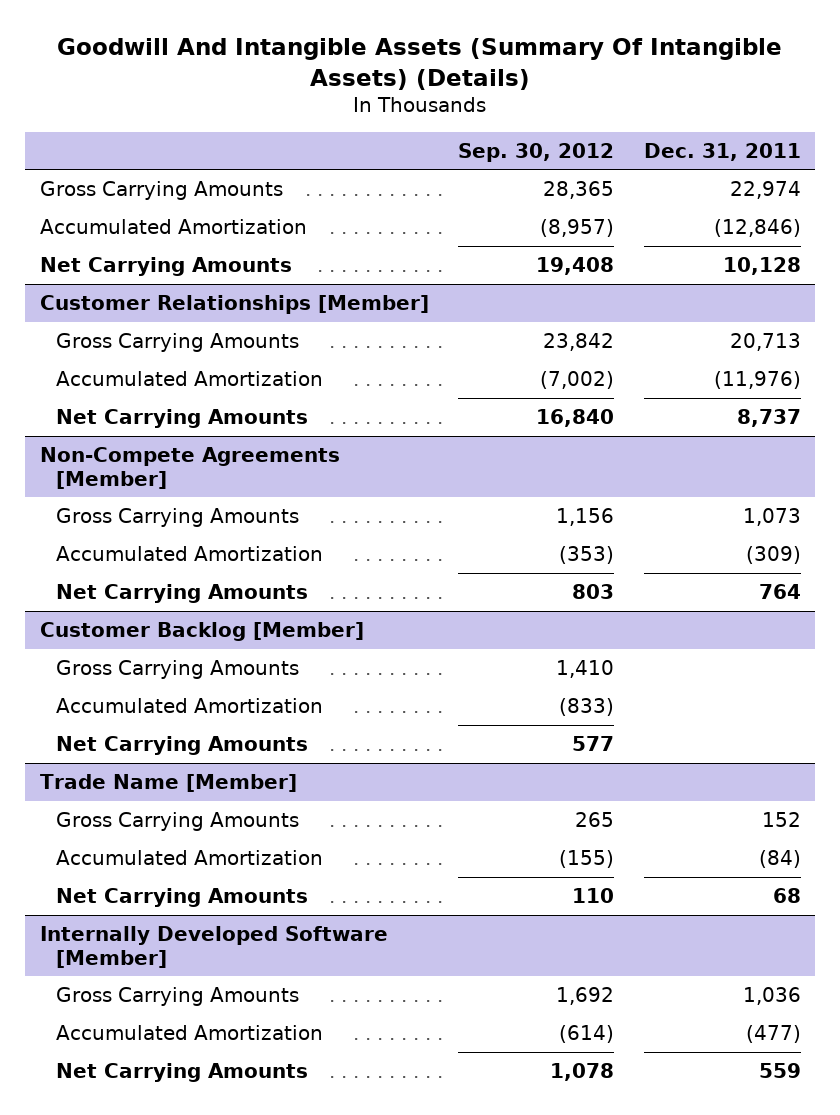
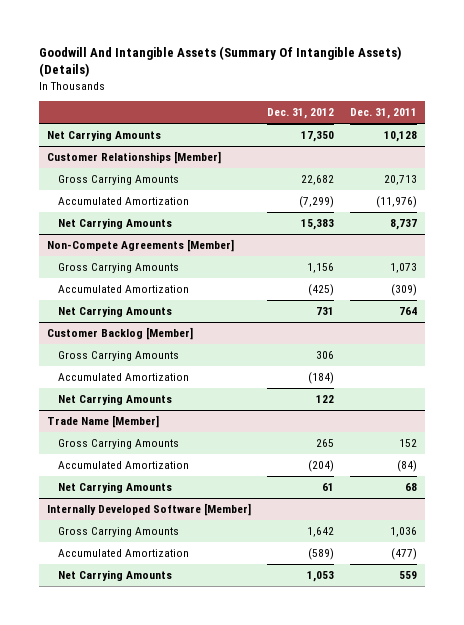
- | Sep. 30, 2012 | Dec. 31, 2011
+ | Dec. 31, 2012 | Dec. 31, 2011
- Gross Carrying Amounts | 28,365 | 22,974
- Accumulated Amortization | (8,957) | (12,846)

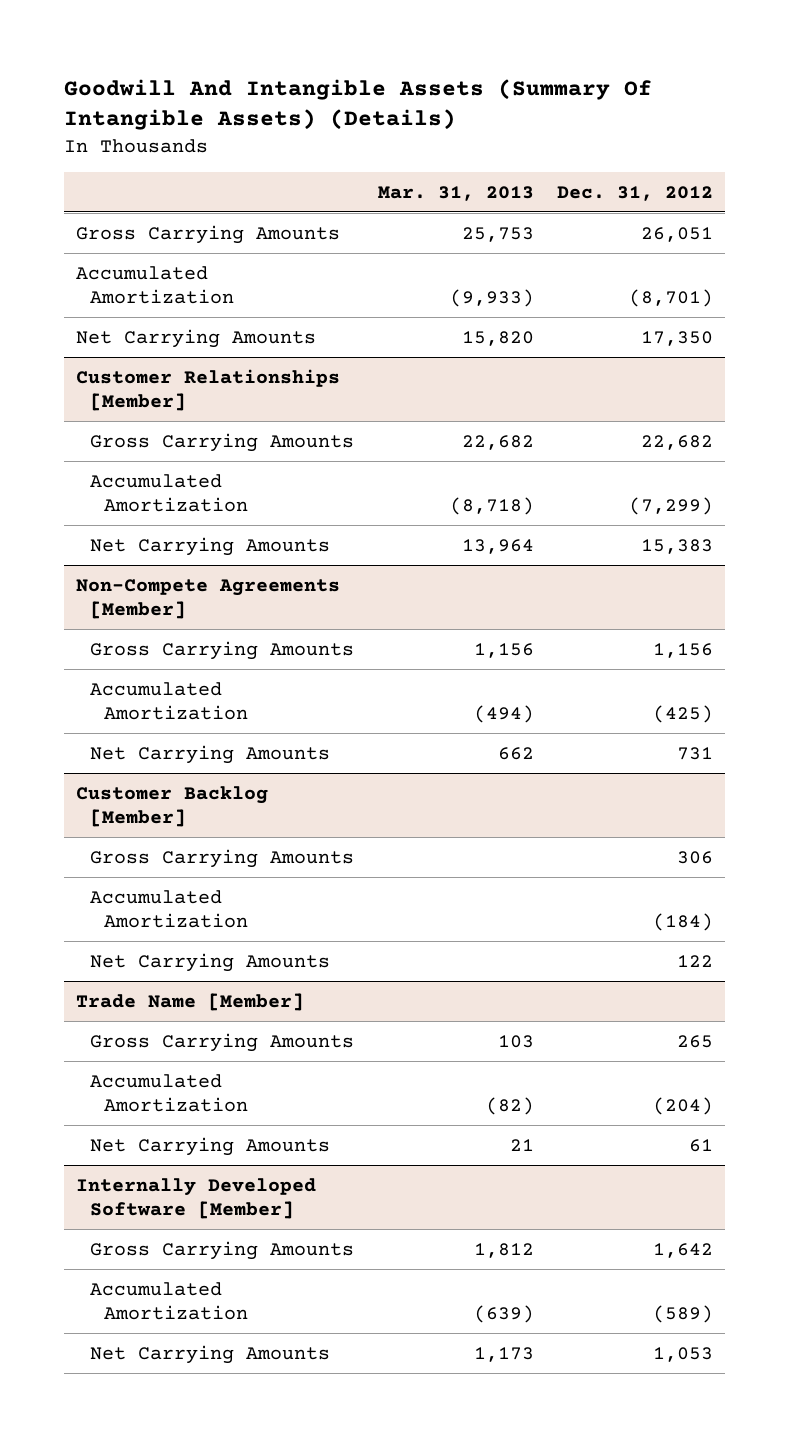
- | Dec. 31, 2012 | Dec. 31, 2011
+ | Mar. 31, 2013 | Dec. 31, 2012
+ Gross Carrying Amounts | 25,753 | 26,051
+ Accumulated Amortization | (9,933) | (8,701)

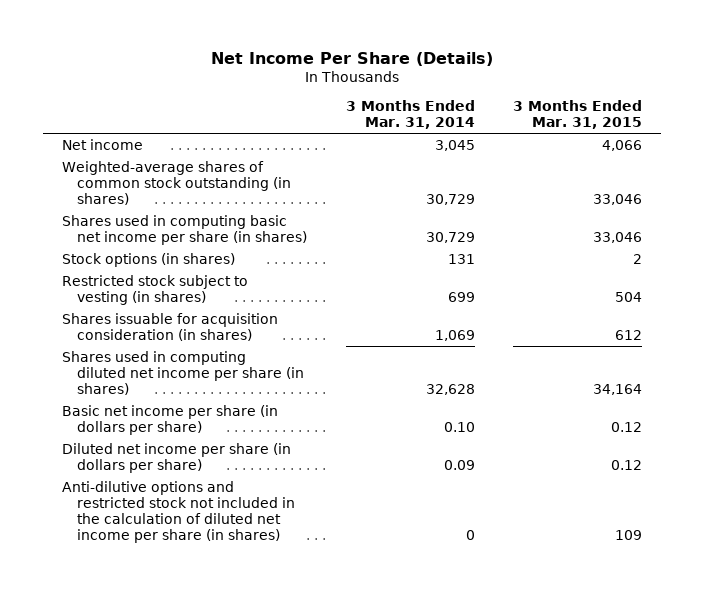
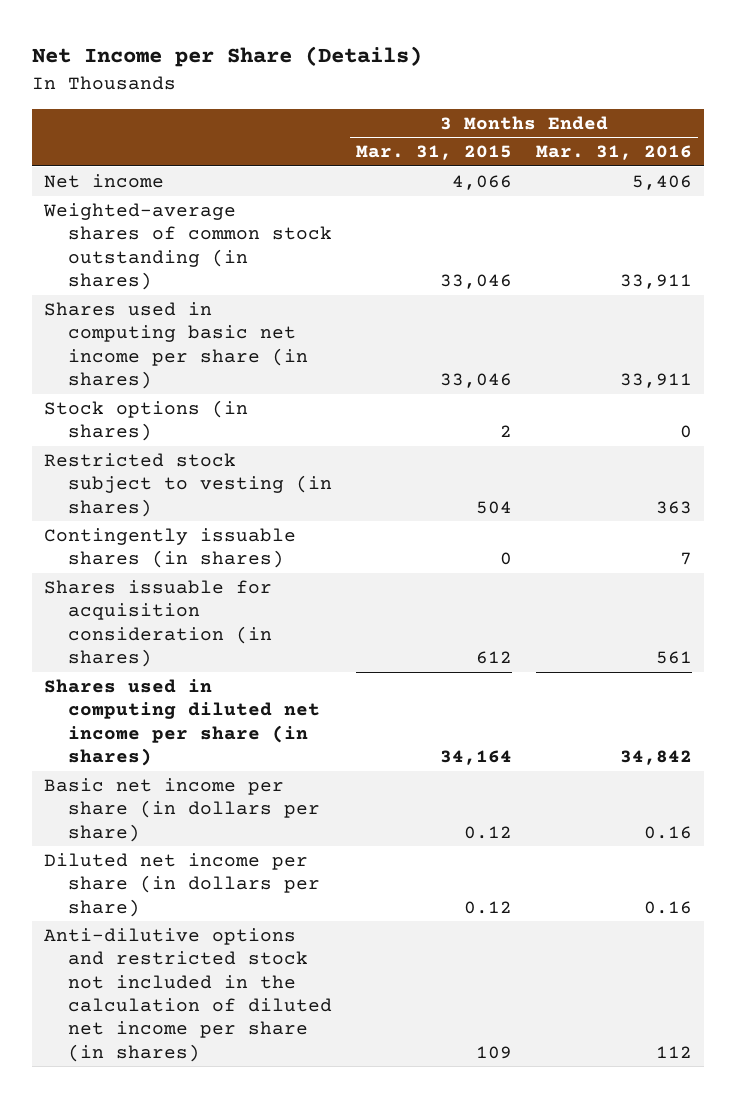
- Net Income Per Share (Details)
+ Net Income per Share (Details)
- | 3 Months Ended Mar. 31, 2014 | 3 Months Ended Mar. 31, 2015
+ | 3 Months Ended Mar. 31, 2015 | 3 Months Ended Mar. 31, 2016
+ Contingently issuable shares (in shares) | 0 | 7

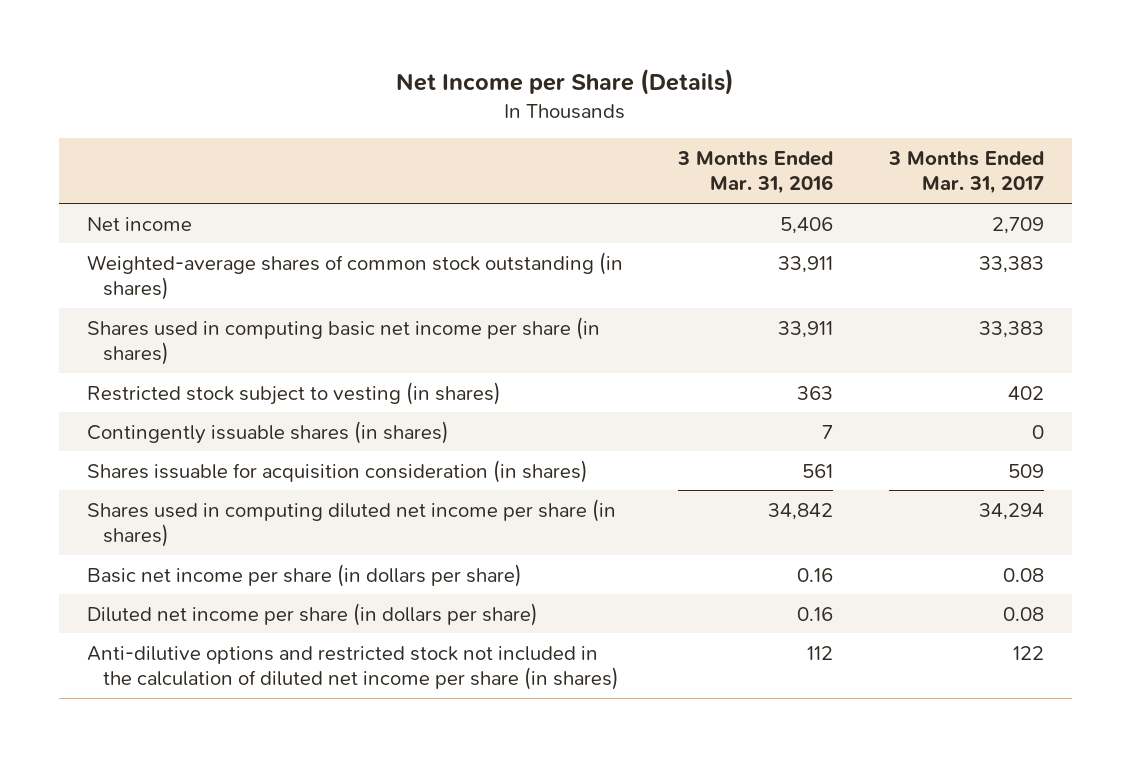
- | 3 Months Ended Mar. 31, 2015 | 3 Months Ended Mar. 31, 2016
+ | 3 Months Ended Mar. 31, 2016 | 3 Months Ended Mar. 31, 2017
- Stock options (in shares) | 2 | 0

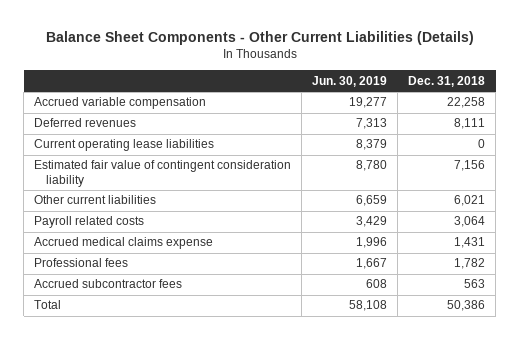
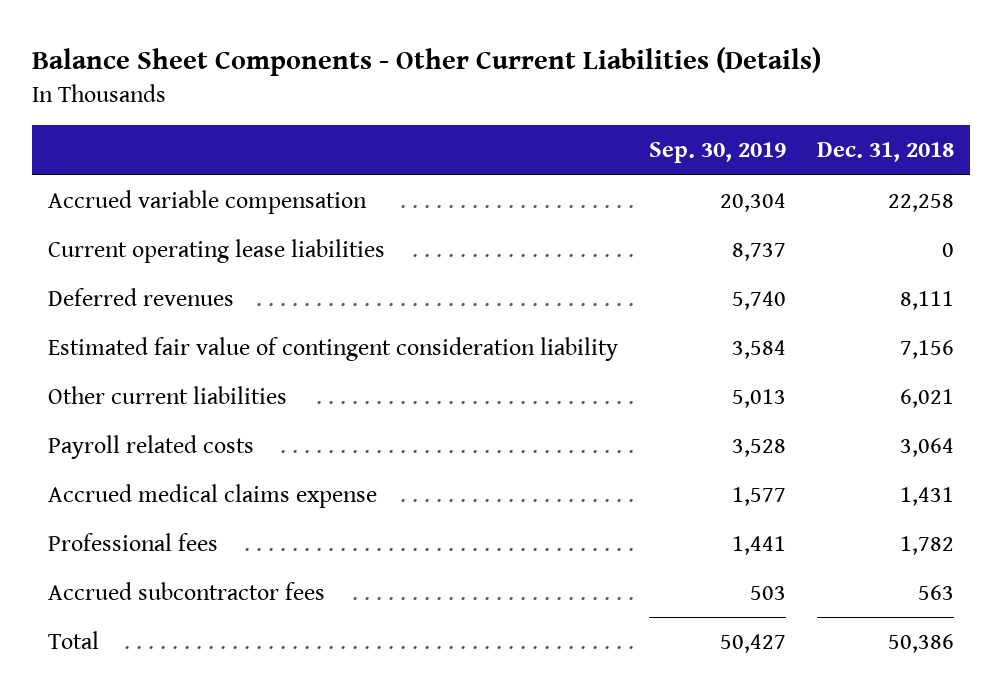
- | Jun. 30, 2019 | Dec. 31, 2018
+ | Sep. 30, 2019 | Dec. 31, 2018
moved down: Deferred revenues | 5,740 | 8,111

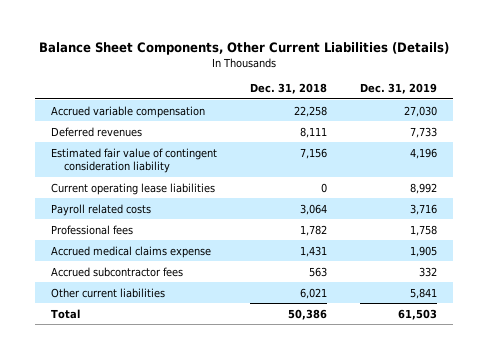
- Balance Sheet Components - Other Current Liabilities (Details)
+ Balance Sheet Components, Other Current Liabilities (Details)
- | Sep. 30, 2019 | Dec. 31, 2018
+ | Dec. 31, 2018 | Dec. 31, 2019
moved down: Current operating lease liabilities | 0 | 8,992
moved down: Accrued medical claims expense | 1,431 | 1,905
moved down: Other current liabilities | 6,021 | 5,841

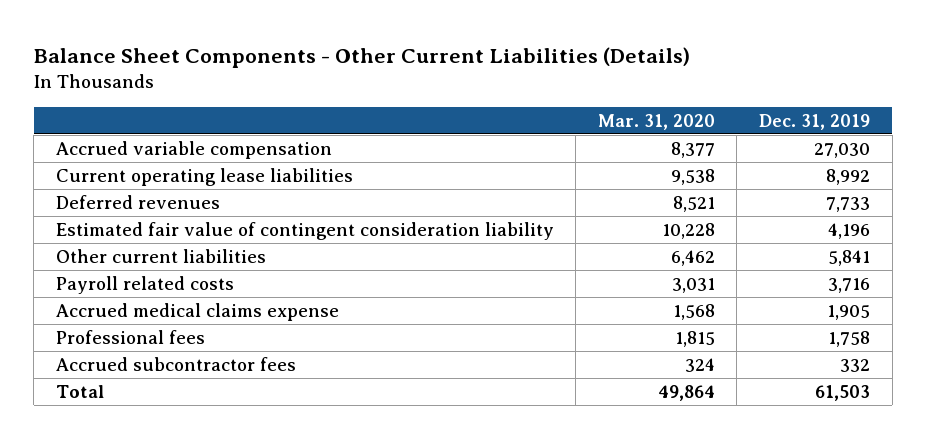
- Balance Sheet Components, Other Current Liabilities (Details)
+ Balance Sheet Components - Other Current Liabilities (Details)
- | Dec. 31, 2018 | Dec. 31, 2019
+ | Mar. 31, 2020 | Dec. 31, 2019
moved up: Current operating lease liabilities | 9,538 | 8,992
moved up: Other current liabilities | 6,462 | 5,841
moved down: Professional fees | 1,815 | 1,758

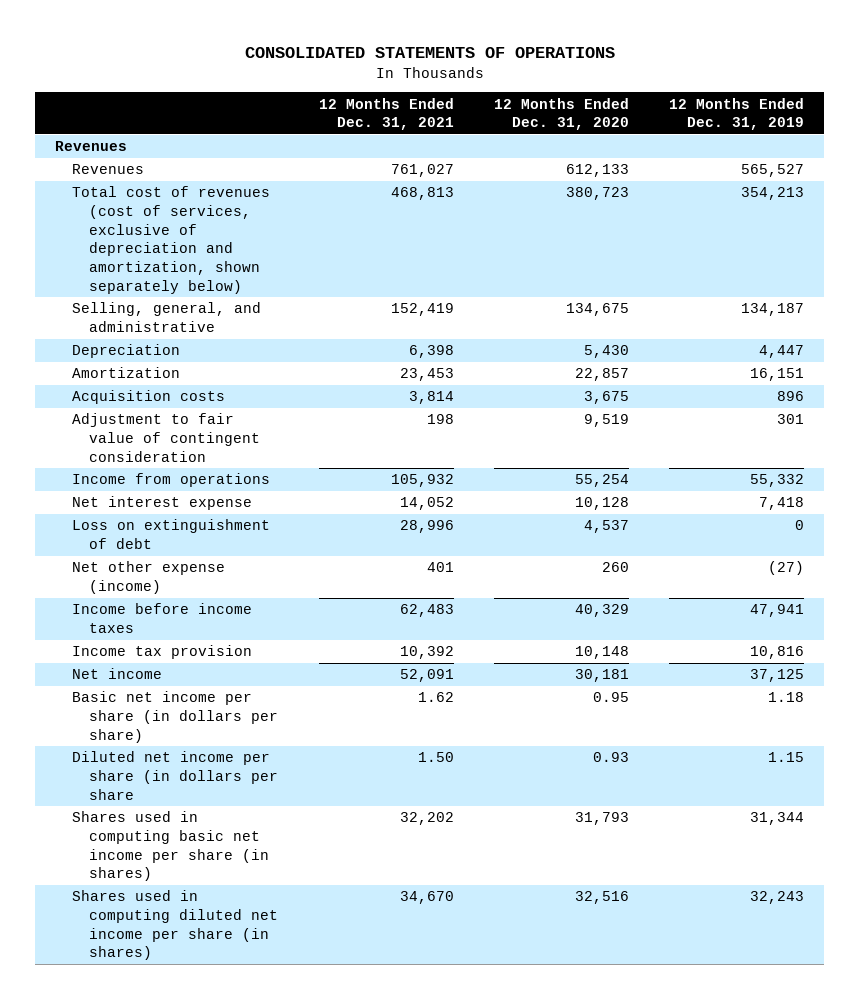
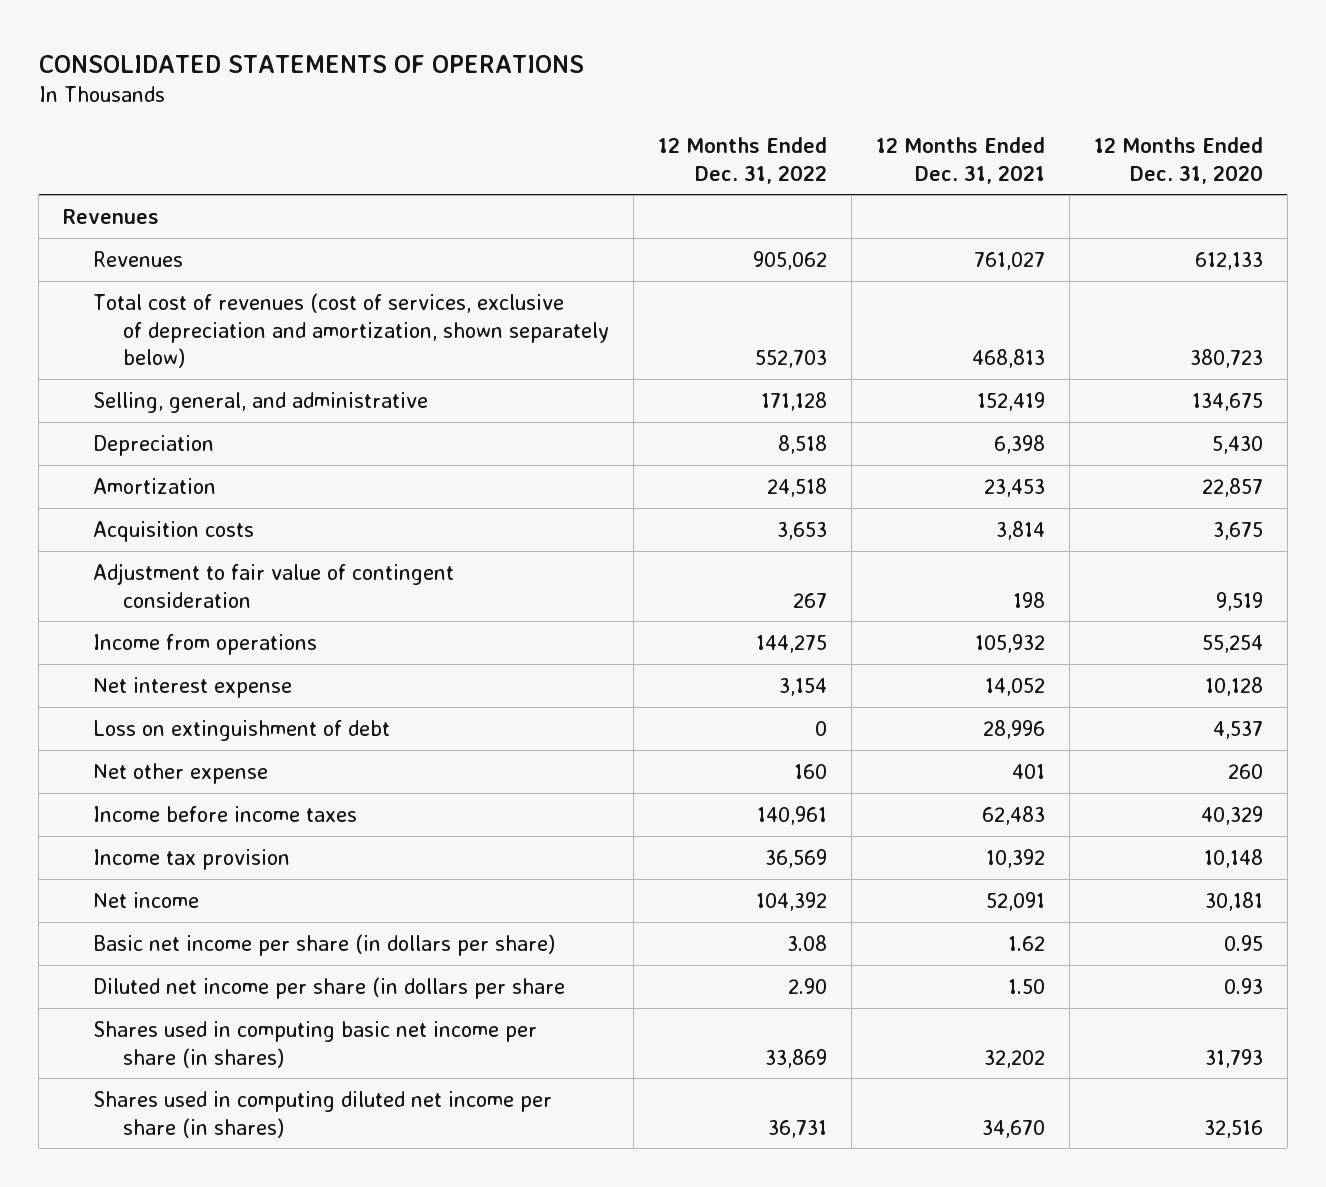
- | 12 Months Ended Dec. 31, 2021 | 12 Months Ended Dec. 31, 2020 | 12 Months Ended Dec. 31, 2019
+ | 12 Months Ended Dec. 31, 2022 | 12 Months Ended Dec. 31, 2021 | 12 Months Ended Dec. 31, 2020
- Net other expense (income) | 401 | 260 | (27)
+ Net other expense | 160 | 401 | 260

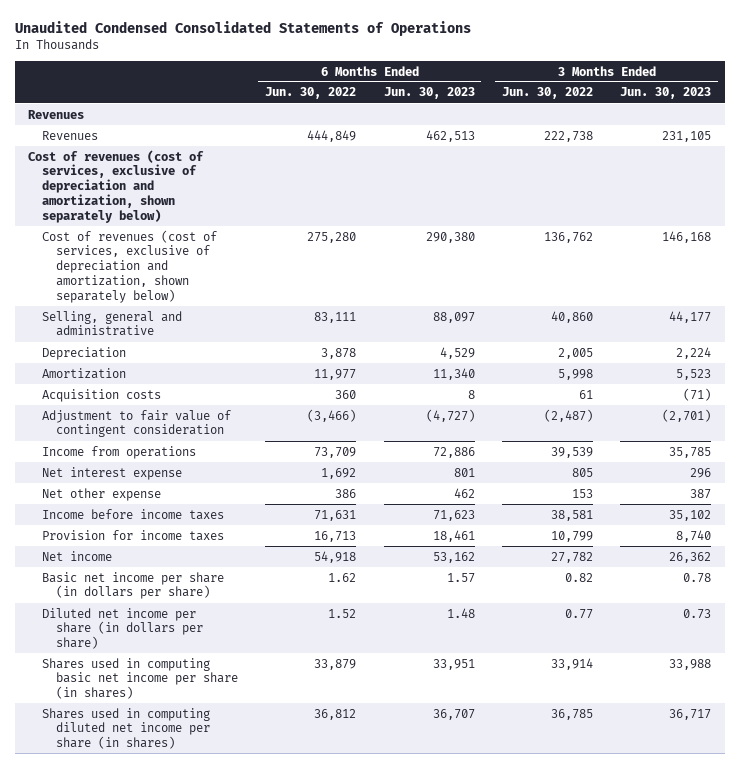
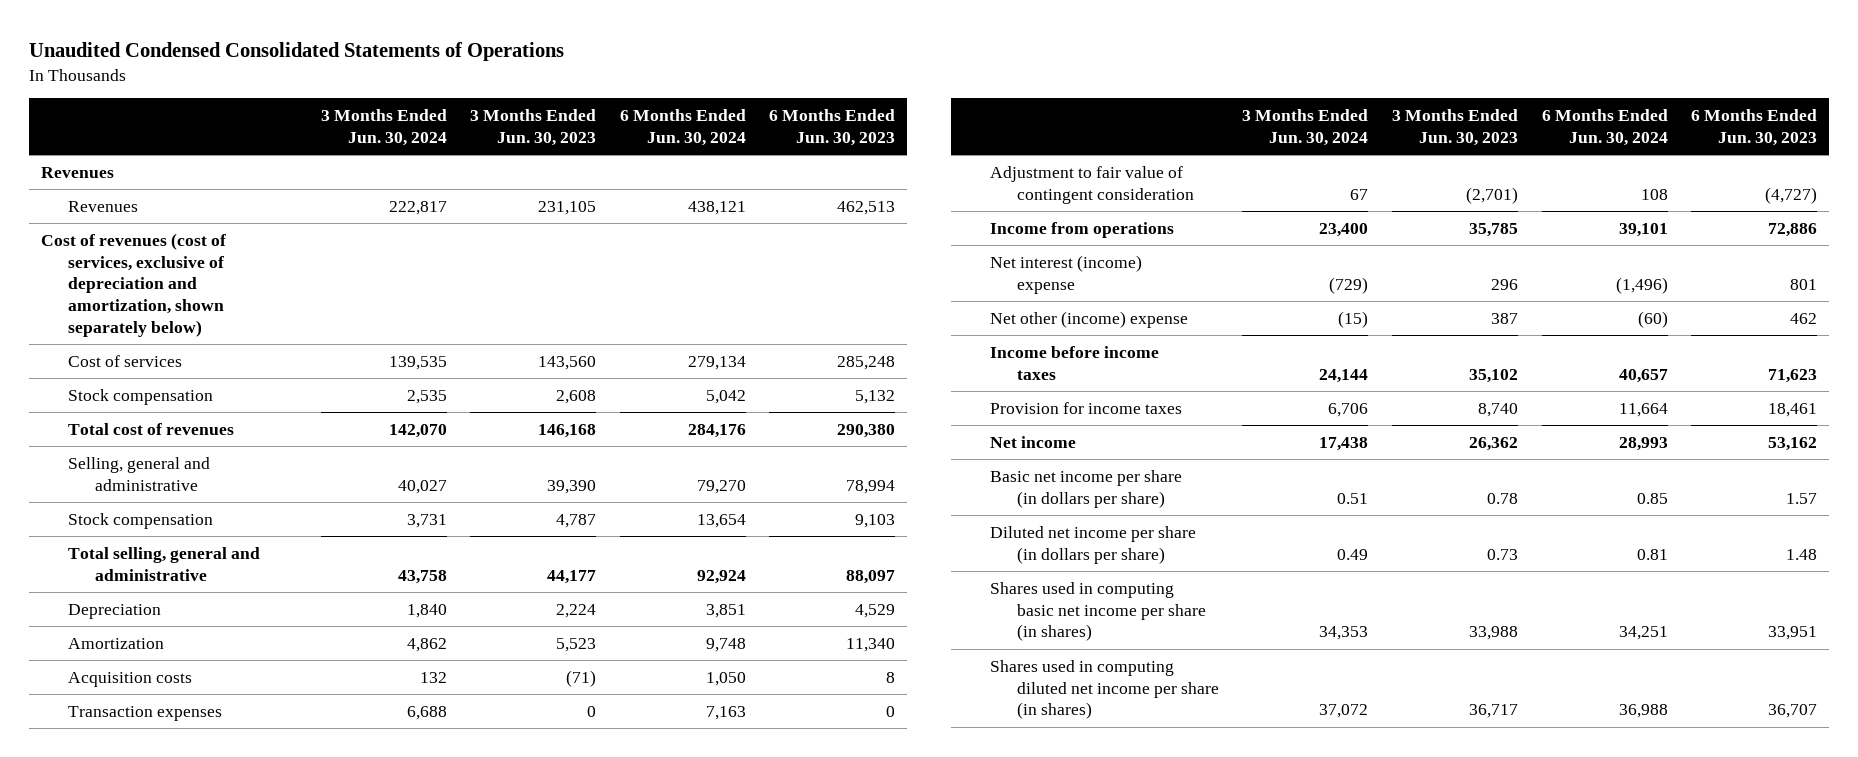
- | 6 Months Ended Jun. 30, 2022 | 6 Months Ended Jun. 30, 2023 | 3 Months Ended Jun. 30, 2022 | 3 Months Ended Jun. 30, 2023
+ | 3 Months Ended Jun. 30, 2024 | 3 Months Ended Jun. 30, 2023 | 6 Months Ended Jun. 30, 2024 | 6 Months Ended Jun. 30, 2023
- Cost of revenues (cost of services, exclusive of depreciation and amortization, shown separately below) | 275,280 | 290,380 | 136,762 | 146,168
- Selling, general and administrative | 83,111 | 88,097 | 40,860 | 44,177
+ Cost of services | 139,535 | 143,560 | 279,134 | 285,248
+ Stock compensation | 2,535 | 2,608 | 5,042 | 5,132
+ Total cost of revenues | 142,070 | 146,168 | 284,176 | 290,380
+ Selling, general and administrative | 40,027 | 39,390 | 79,270 | 78,994
+ Stock compensation | 3,731 | 4,787 | 13,654 | 9,103
+ Total selling, general and administrative | 43,758 | 44,177 | 92,924 | 88,097
+ Transaction expenses | 6,688 | 0 | 7,163 | 0
- Net interest expense | 1,692 | 801 | 805 | 296
- Net other expense | 386 | 462 | 153 | 387
+ Net interest (income) expense | (729) | 296 | (1,496) | 801
+ Net other (income) expense | (15) | 387 | (60) | 462

